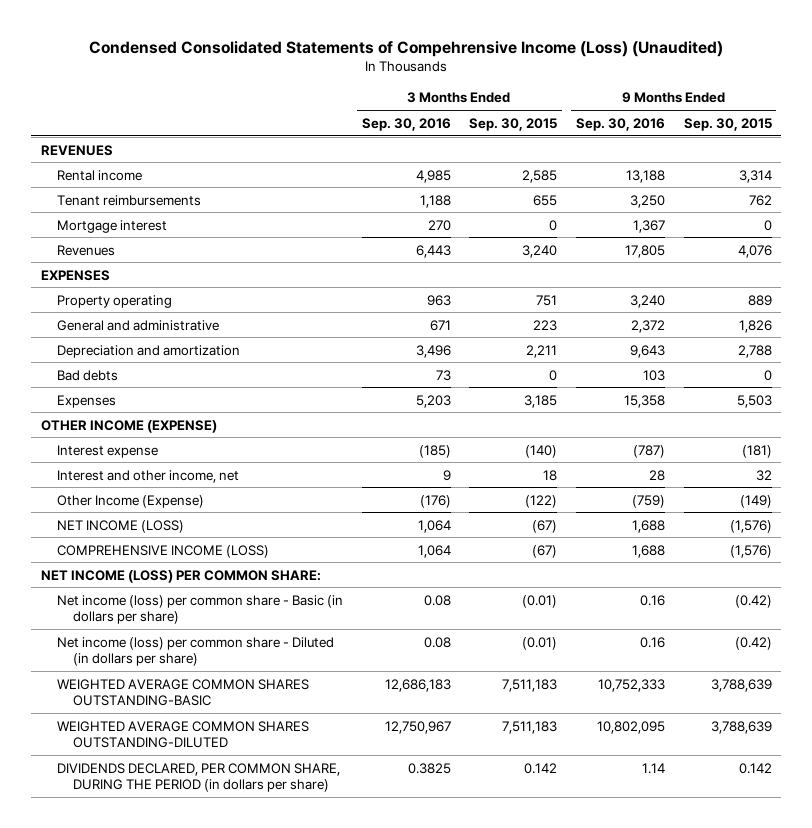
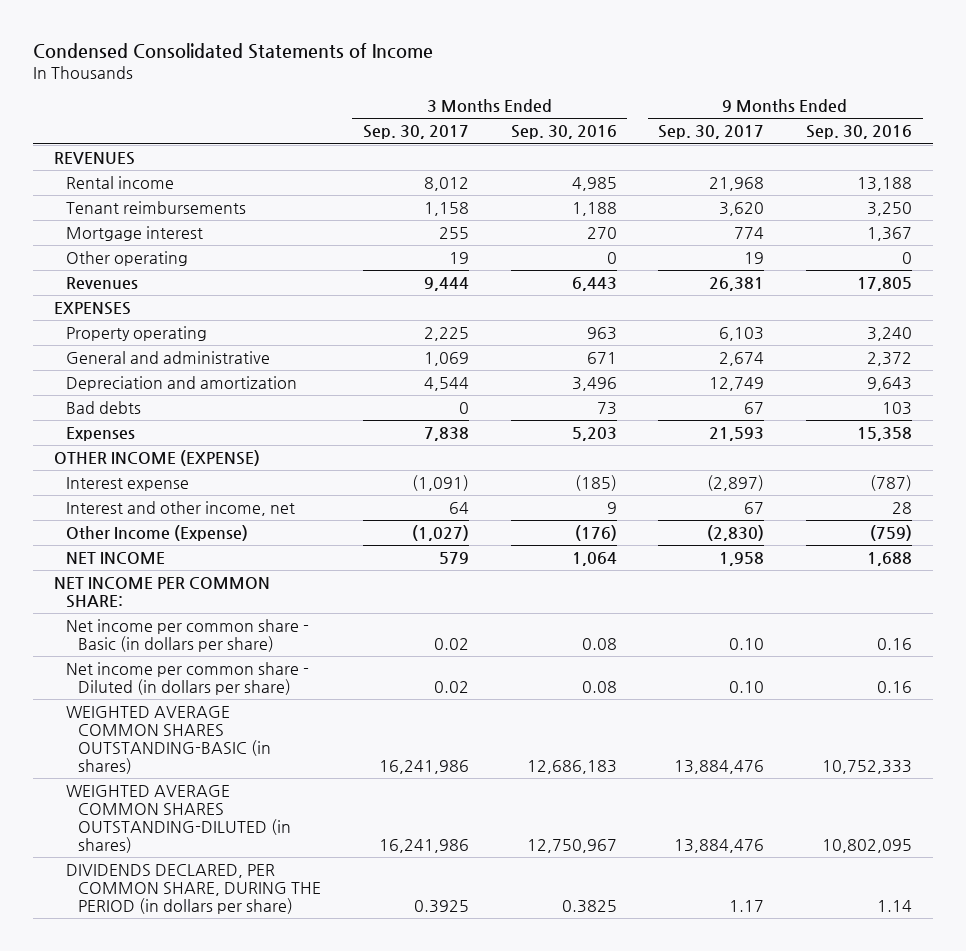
- Condensed Consolidated Statements of Compehrensive Income (Loss) (Unaudited)
+ Condensed Consolidated Statements of Income
- | 3 Months Ended Sep. 30, 2016 | 3 Months Ended Sep. 30, 2015 | 9 Months Ended Sep. 30, 2016 | 9 Months Ended Sep. 30, 2015
+ | 3 Months Ended Sep. 30, 2017 | 3 Months Ended Sep. 30, 2016 | 9 Months Ended Sep. 30, 2017 | 9 Months Ended Sep. 30, 2016
+ Other operating | 19 | 0 | 19 | 0
- NET INCOME (LOSS) | 1,064 | (67) | 1,688 | (1,576)
- COMPREHENSIVE INCOME (LOSS) | 1,064 | (67) | 1,688 | (1,576)
- NET INCOME (LOSS) PER COMMON SHARE:
- Net income (loss) per common share - Basic (in dollars per share) | 0.08 | (0.01) | 0.16 | (0.42)
- Net income (loss) per common share - Diluted (in dollars per share) | 0.08 | (0.01) | 0.16 | (0.42)
- WEIGHTED AVERAGE COMMON SHARES OUTSTANDING-BASIC | 12,686,183 | 7,511,183 | 10,752,333 | 3,788,639
- WEIGHTED AVERAGE COMMON SHARES OUTSTANDING-DILUTED | 12,750,967 | 7,511,183 | 10,802,095 | 3,788,639
+ NET INCOME | 579 | 1,064 | 1,958 | 1,688
+ NET INCOME PER COMMON SHARE:
+ Net income per common share - Basic (in dollars per share) | 0.02 | 0.08 | 0.10 | 0.16
+ Net income per common share - Diluted (in dollars per share) | 0.02 | 0.08 | 0.10 | 0.16
+ WEIGHTED AVERAGE COMMON SHARES OUTSTANDING-BASIC (in shares) | 16,241,986 | 12,686,183 | 13,884,476 | 10,752,333
+ WEIGHTED AVERAGE COMMON SHARES OUTSTANDING-DILUTED (in shares) | 16,241,986 | 12,750,967 | 13,884,476 | 10,802,095

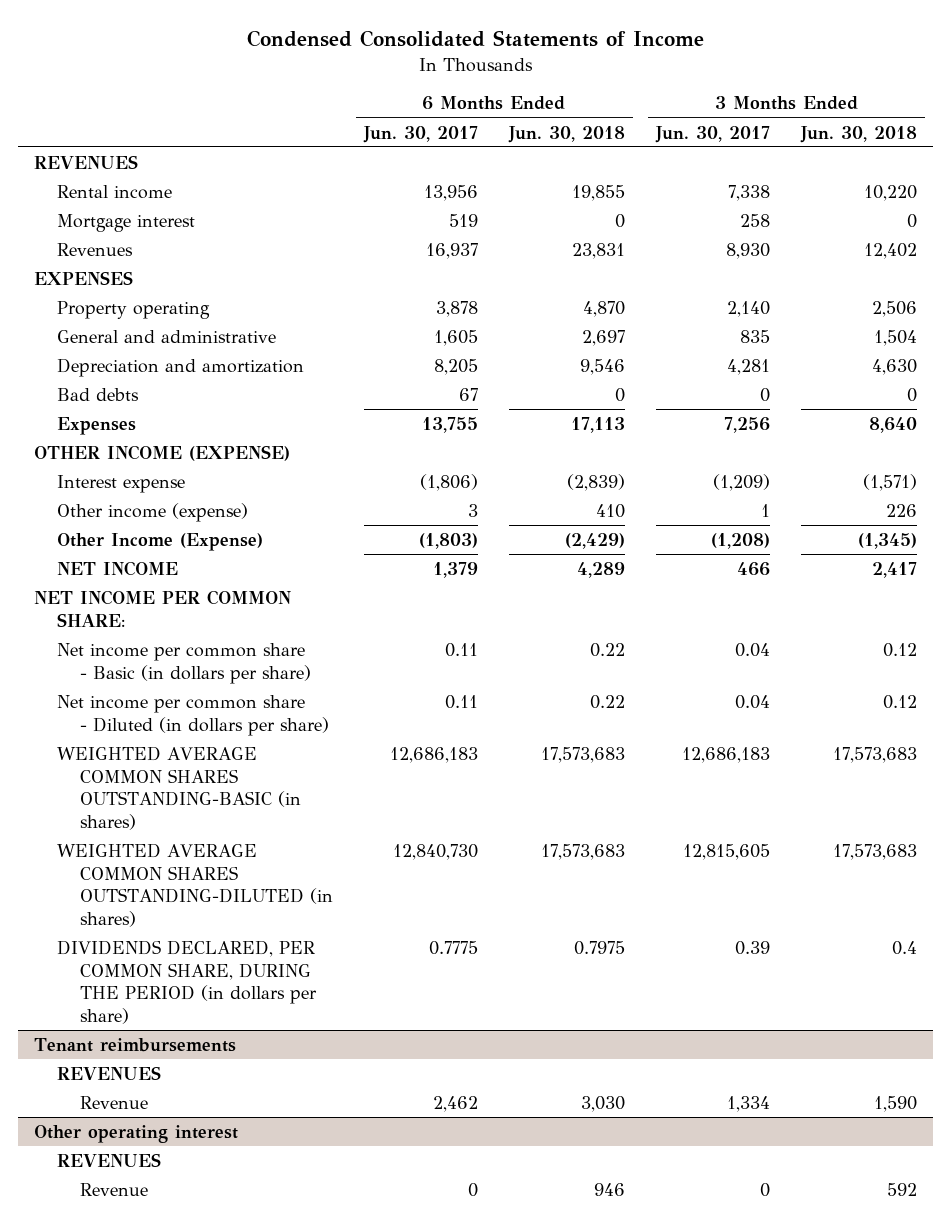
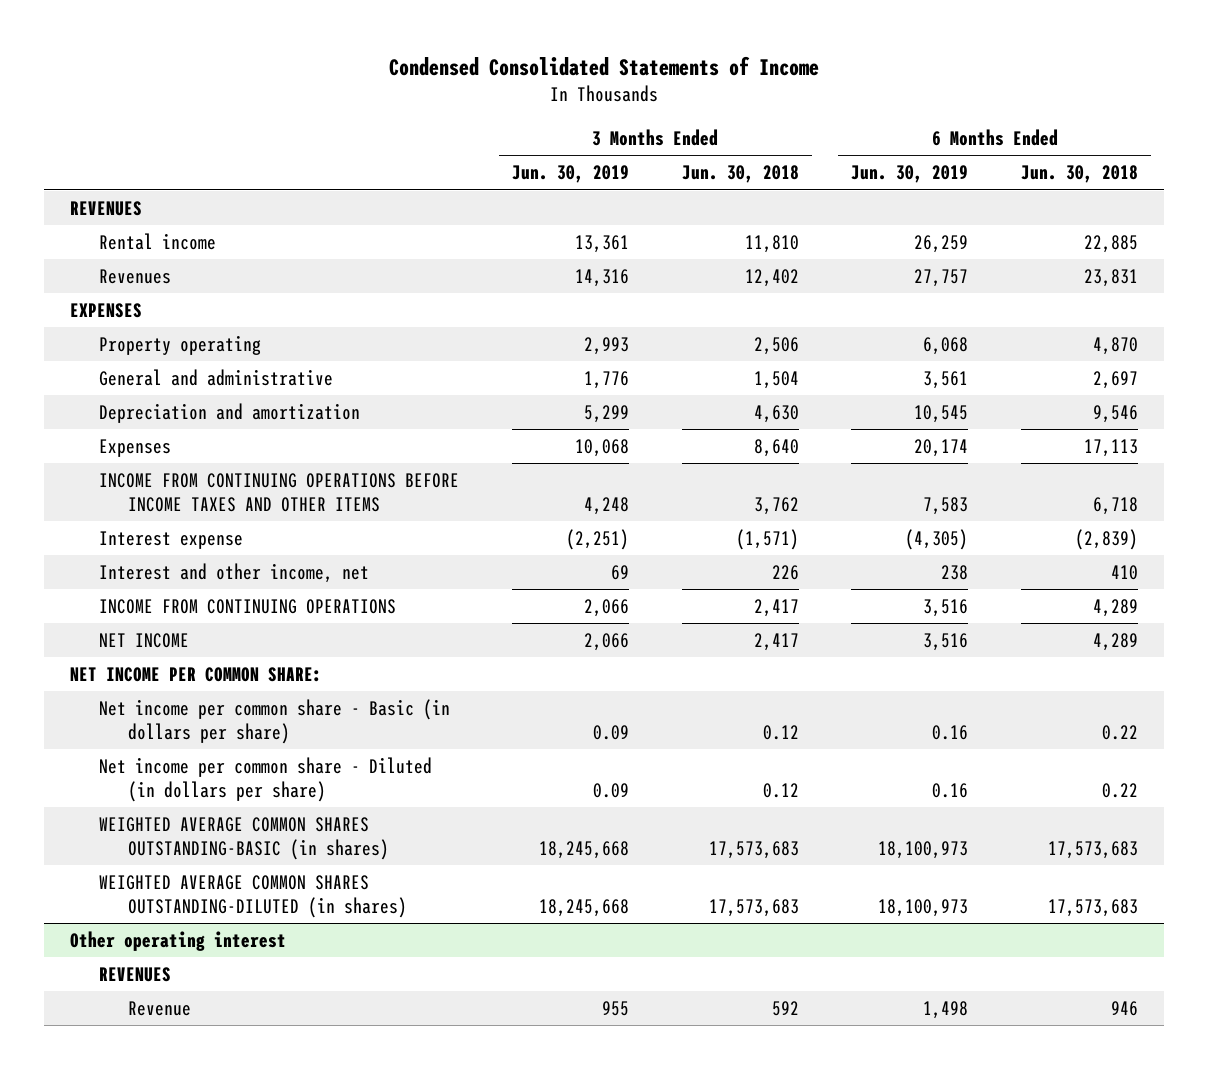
- | 6 Months Ended Jun. 30, 2017 | 6 Months Ended Jun. 30, 2018 | 3 Months Ended Jun. 30, 2017 | 3 Months Ended Jun. 30, 2018
+ | 3 Months Ended Jun. 30, 2019 | 3 Months Ended Jun. 30, 2018 | 6 Months Ended Jun. 30, 2019 | 6 Months Ended Jun. 30, 2018
- Rental income | 13,956 | 19,855 | 7,338 | 10,220
- Mortgage interest | 519 | 0 | 258 | 0
+ Rental income | 13,361 | 11,810 | 26,259 | 22,885
- Bad debts | 67 | 0 | 0 | 0
- OTHER INCOME (EXPENSE)
+ INCOME FROM CONTINUING OPERATIONS BEFORE INCOME TAXES AND OTHER ITEMS | 4,248 | 3,762 | 7,583 | 6,718
- Other income (expense) | 3 | 410 | 1 | 226
- Other Income (Expense) | (1,803) | (2,429) | (1,208) | (1,345)
+ Interest and other income, net | 69 | 226 | 238 | 410
+ INCOME FROM CONTINUING OPERATIONS | 2,066 | 2,417 | 3,516 | 4,289
- DIVIDENDS DECLARED, PER COMMON SHARE, DURING THE PERIOD (in dollars per share) | 0.7775 | 0.7975 | 0.39 | 0.4
- Tenant reimbursements
- REVENUES
- Revenue | 2,462 | 3,030 | 1,334 | 1,590

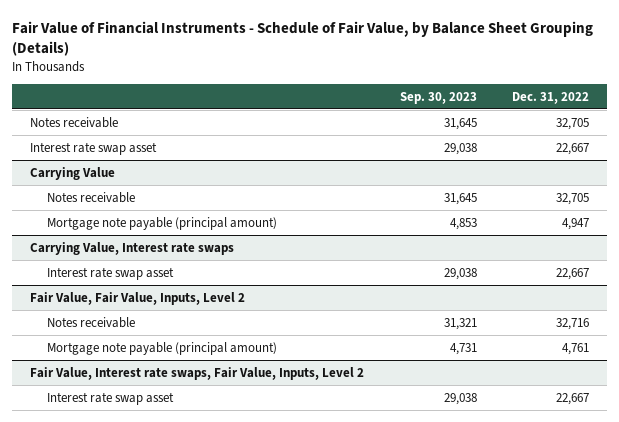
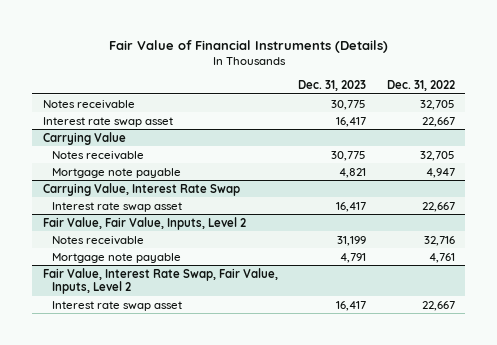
- Fair Value of Financial Instruments - Schedule of Fair Value, by Balance Sheet Grouping (Details)
+ Fair Value of Financial Instruments (Details)
- | Sep. 30, 2023 | Dec. 31, 2022
+ | Dec. 31, 2023 | Dec. 31, 2022
@ Carrying Value
- Mortgage note payable (principal amount) | 4,853 | 4,947
- Carrying Value, Interest rate swaps
@ Carrying Value
+ Mortgage note payable | 4,821 | 4,947
+ Carrying Value, Interest Rate Swap
@ Fair Value, Fair Value, Inputs, Level 2
- Mortgage note payable (principal amount) | 4,731 | 4,761
- Fair Value, Interest rate swaps, Fair Value, Inputs, Level 2
@ Fair Value, Fair Value, Inputs, Level 2
+ Mortgage note payable | 4,791 | 4,761
+ Fair Value, Interest Rate Swap, Fair Value, Inputs, Level 2

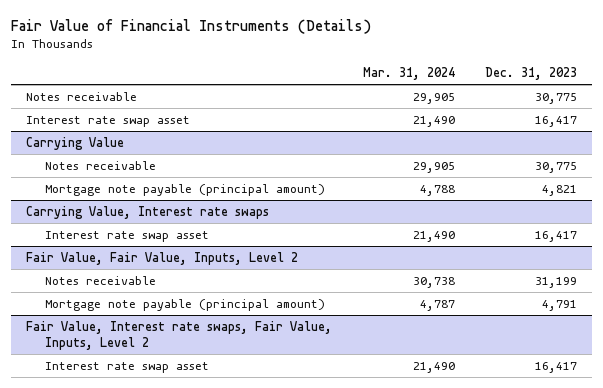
- | Dec. 31, 2023 | Dec. 31, 2022
+ | Mar. 31, 2024 | Dec. 31, 2023
@ Carrying Value
- Mortgage note payable | 4,821 | 4,947
- Carrying Value, Interest Rate Swap
@ Carrying Value
+ Mortgage note payable (principal amount) | 4,788 | 4,821
+ Carrying Value, Interest rate swaps
@ Fair Value, Fair Value, Inputs, Level 2
- Mortgage note payable | 4,791 | 4,761
- Fair Value, Interest Rate Swap, Fair Value, Inputs, Level 2
@ Fair Value, Fair Value, Inputs, Level 2
+ Mortgage note payable (principal amount) | 4,787 | 4,791
+ Fair Value, Interest rate swaps, Fair Value, Inputs, Level 2

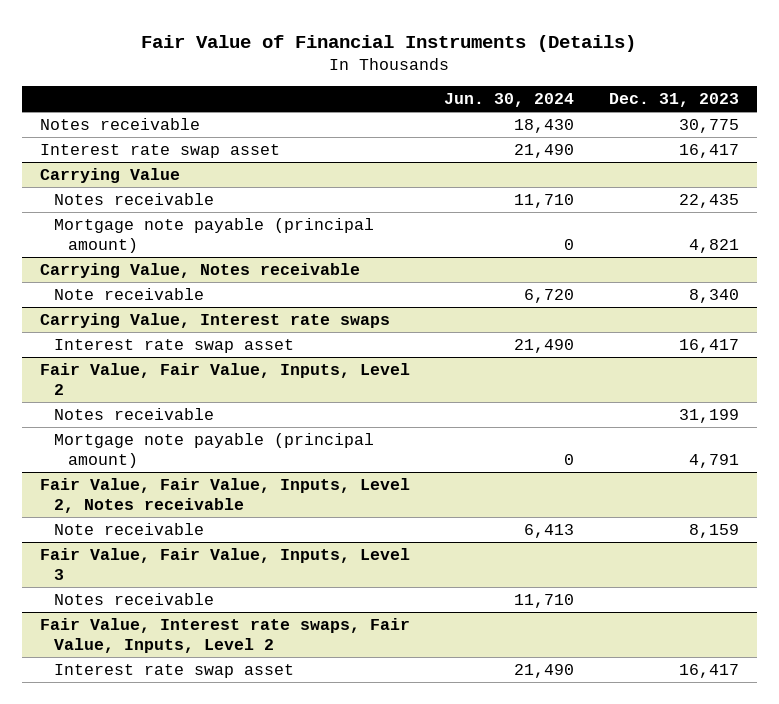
- | Mar. 31, 2024 | Dec. 31, 2023
+ | Jun. 30, 2024 | Dec. 31, 2023
@ Carrying Value
- Notes receivable | 29,905 | 30,775
+ Notes receivable | 11,710 | 22,435
+ Carrying Value, Notes receivable
+ Note receivable | 6,720 | 8,340
+ Fair Value, Fair Value, Inputs, Level 2, Notes receivable
+ Note receivable | 6,413 | 8,159
+ Fair Value, Fair Value, Inputs, Level 3
+ Notes receivable | 11,710 |

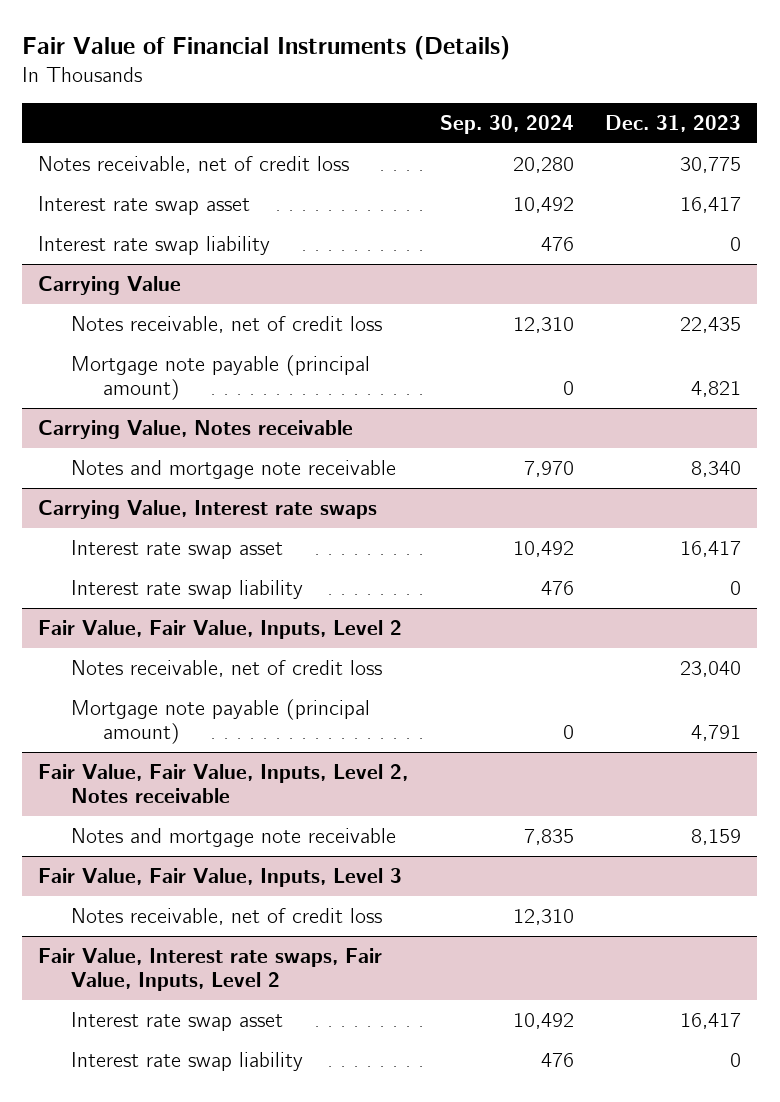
- | Jun. 30, 2024 | Dec. 31, 2023
+ | Sep. 30, 2024 | Dec. 31, 2023
- Notes receivable | 18,430 | 30,775
+ Notes receivable, net of credit loss | 20,280 | 30,775
+ Interest rate swap liability | 476 | 0
@ Carrying Value
- Notes receivable | 11,710 | 22,435
+ Notes receivable, net of credit loss | 12,310 | 22,435
@ Carrying Value, Notes receivable
- Note receivable | 6,720 | 8,340
+ Notes and mortgage note receivable | 7,970 | 8,340
@ Carrying Value, Interest rate swaps
+ Interest rate swap liability | 476 | 0
@ Fair Value, Fair Value, Inputs, Level 2
- Notes receivable | | 31,199
+ Notes receivable, net of credit loss | | 23,040
@ Fair Value, Fair Value, Inputs, Level 2, Notes receivable
- Note receivable | 6,413 | 8,159
+ Notes and mortgage note receivable | 7,835 | 8,159
@ Fair Value, Fair Value, Inputs, Level 3
- Notes receivable | 11,710 |
+ Notes receivable, net of credit loss | 12,310 |
@ Fair Value, Interest rate swaps, Fair Value, Inputs, Level 2
+ Interest rate swap liability | 476 | 0

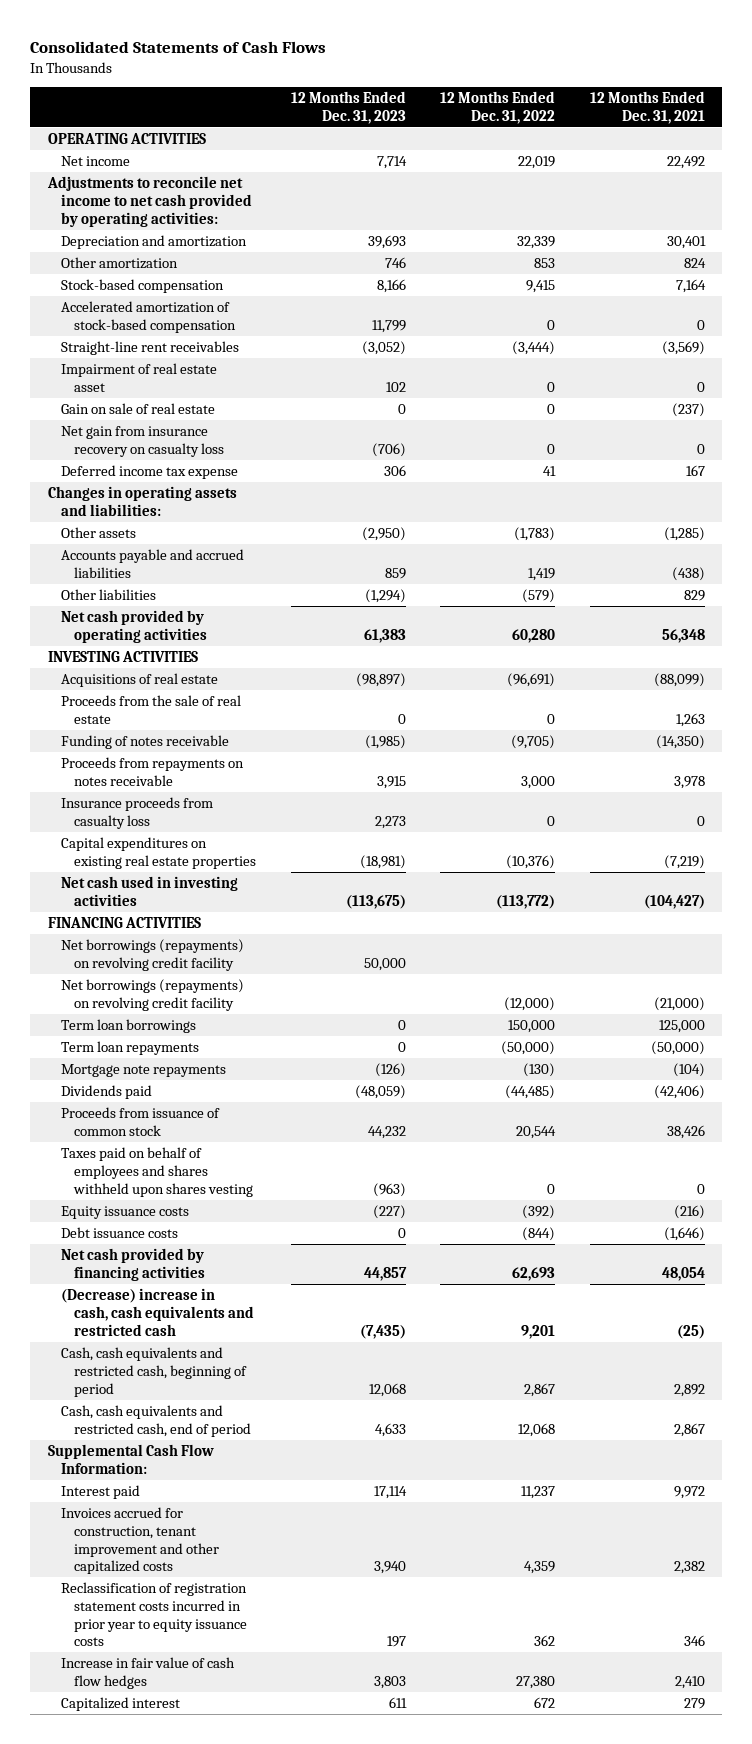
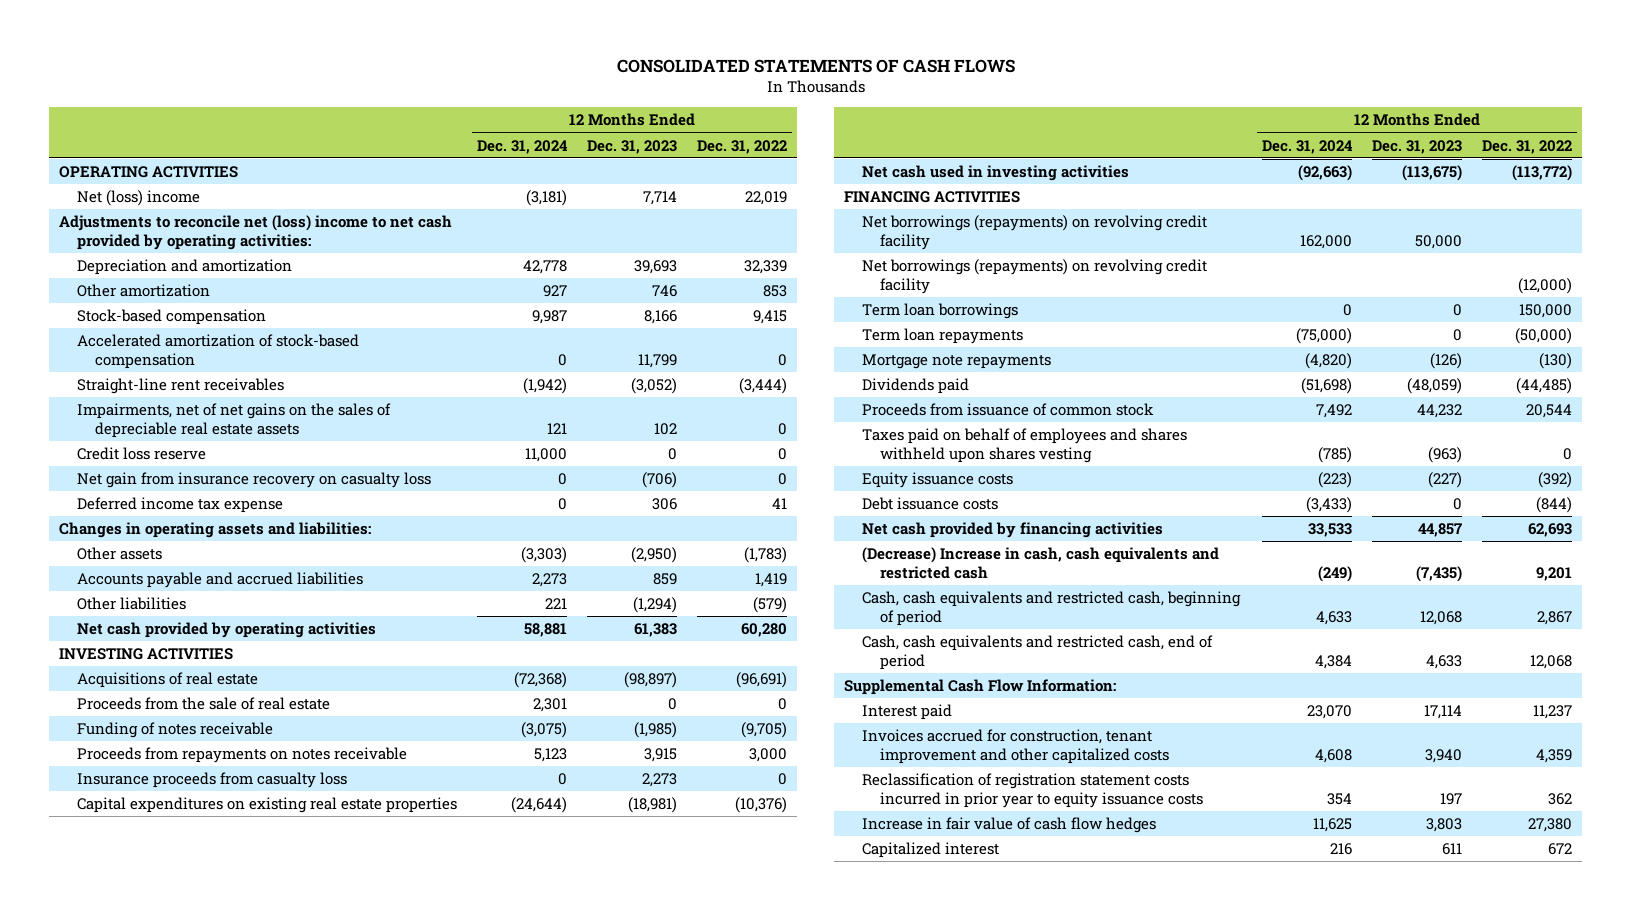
- Consolidated Statements of Cash Flows
+ CONSOLIDATED STATEMENTS OF CASH FLOWS
- | 12 Months Ended Dec. 31, 2023 | 12 Months Ended Dec. 31, 2022 | 12 Months Ended Dec. 31, 2021
+ | 12 Months Ended Dec. 31, 2024 | 12 Months Ended Dec. 31, 2023 | 12 Months Ended Dec. 31, 2022
- Net income | 7,714 | 22,019 | 22,492
- Adjustments to reconcile net income to net cash provided by operating activities:
+ Net (loss) income | (3,181) | 7,714 | 22,019
+ Adjustments to reconcile net (loss) income to net cash provided by operating activities:
- Impairment of real estate asset | 102 | 0 | 0
- Gain on sale of real estate | 0 | 0 | (237)
+ Impairments, net of net gains on the sales of depreciable real estate assets | 121 | 102 | 0
+ Credit loss reserve | 11,000 | 0 | 0
- (Decrease) increase in cash, cash equivalents and restricted cash | (7,435) | 9,201 | (25)
+ (Decrease) Increase in cash, cash equivalents and restricted cash | (249) | (7,435) | 9,201

